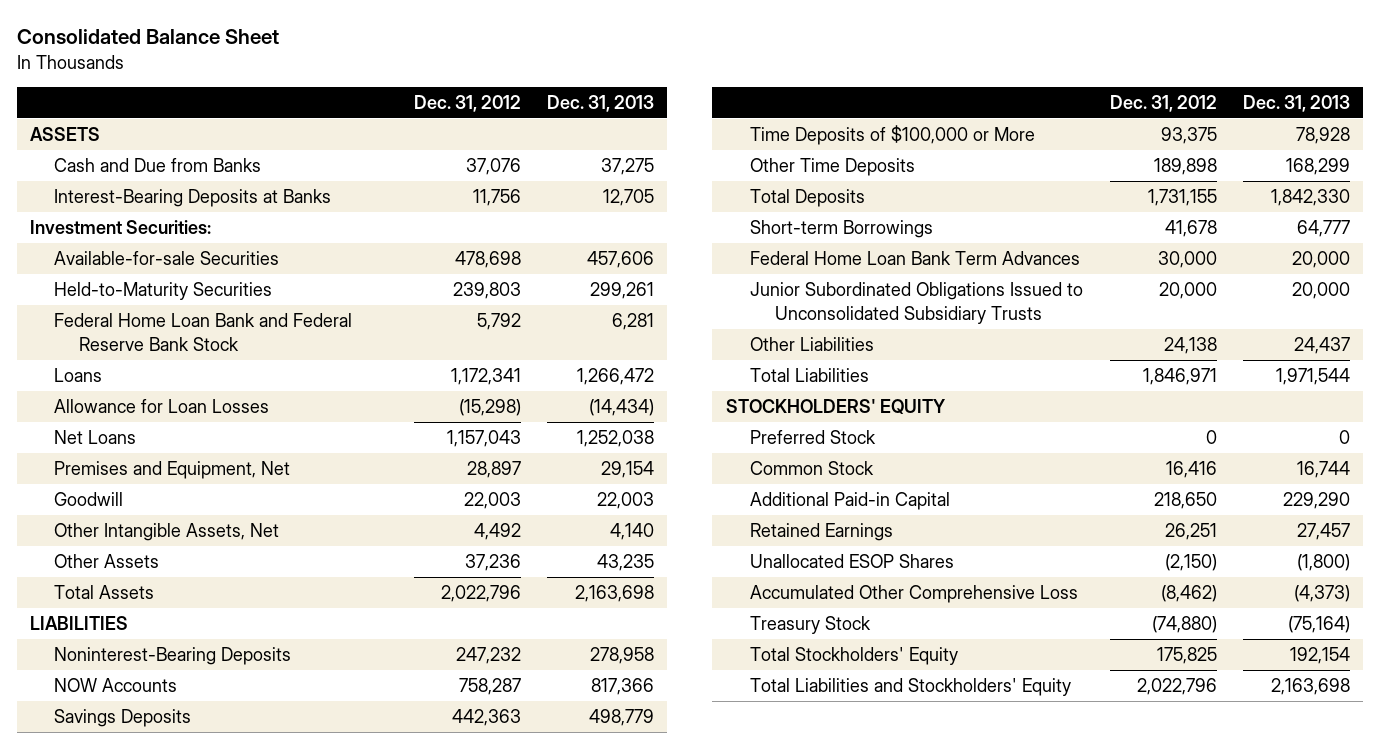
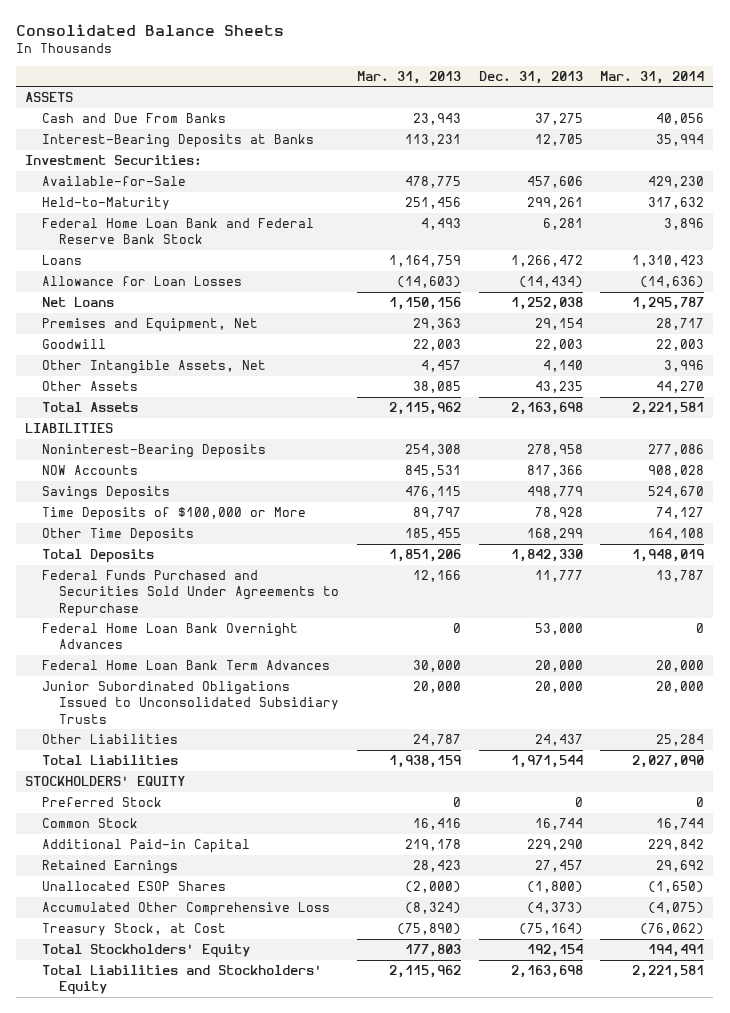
- Consolidated Balance Sheet
+ Consolidated Balance Sheets
- | Dec. 31, 2012 | Dec. 31, 2013
+ | Mar. 31, 2013 | Dec. 31, 2013 | Mar. 31, 2014
- Cash and Due from Banks | 37,076 | 37,275
+ Cash and Due From Banks | 23,943 | 37,275 | 40,056
- Available-for-sale Securities | 478,698 | 457,606
- Held-to-Maturity Securities | 239,803 | 299,261
+ Available-for-Sale | 478,775 | 457,606 | 429,230
+ Held-to-Maturity | 251,456 | 299,261 | 317,632
- Short-term Borrowings | 41,678 | 64,777
+ Federal Funds Purchased and Securities Sold Under Agreements to Repurchase | 12,166 | 11,777 | 13,787
+ Federal Home Loan Bank Overnight Advances | 0 | 53,000 | 0
- Treasury Stock | (74,880) | (75,164)
+ Treasury Stock, at Cost | (75,890) | (75,164) | (76,062)

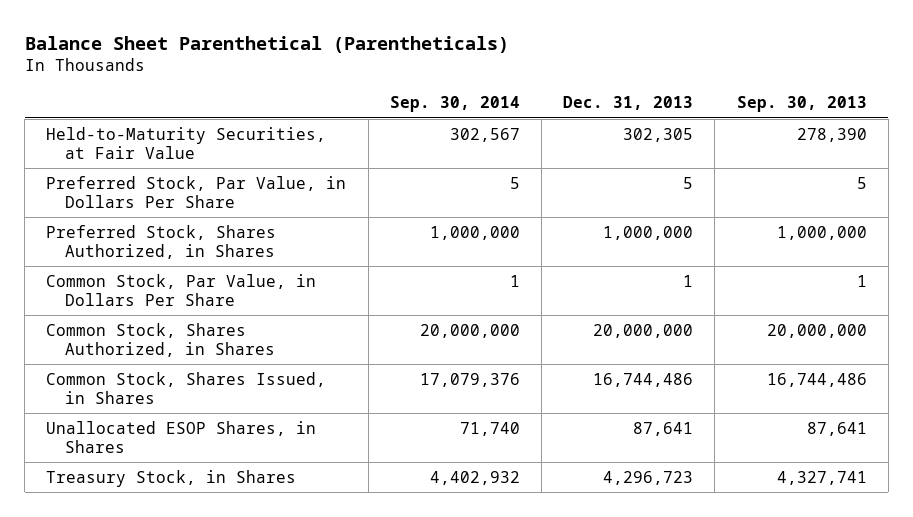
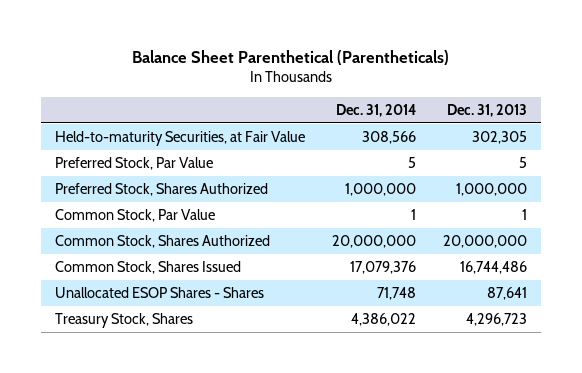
- | Sep. 30, 2014 | Dec. 31, 2013 | Sep. 30, 2013
+ | Dec. 31, 2014 | Dec. 31, 2013
- Held-to-Maturity Securities, at Fair Value | 302,567 | 302,305 | 278,390
- Preferred Stock, Par Value, in Dollars Per Share | 5 | 5 | 5
- Preferred Stock, Shares Authorized, in Shares | 1,000,000 | 1,000,000 | 1,000,000
- Common Stock, Par Value, in Dollars Per Share | 1 | 1 | 1
- Common Stock, Shares Authorized, in Shares | 20,000,000 | 20,000,000 | 20,000,000
- Common Stock, Shares Issued, in Shares | 17,079,376 | 16,744,486 | 16,744,486
- Unallocated ESOP Shares, in Shares | 71,740 | 87,641 | 87,641
- Treasury Stock, in Shares | 4,402,932 | 4,296,723 | 4,327,741
+ Held-to-maturity Securities, at Fair Value | 308,566 | 302,305
+ Preferred Stock, Par Value | 5 | 5
+ Preferred Stock, Shares Authorized | 1,000,000 | 1,000,000
+ Common Stock, Par Value | 1 | 1
+ Common Stock, Shares Authorized | 20,000,000 | 20,000,000
+ Common Stock, Shares Issued | 17,079,376 | 16,744,486
+ Unallocated ESOP Shares - Shares | 71,748 | 87,641
+ Treasury Stock, Shares | 4,386,022 | 4,296,723

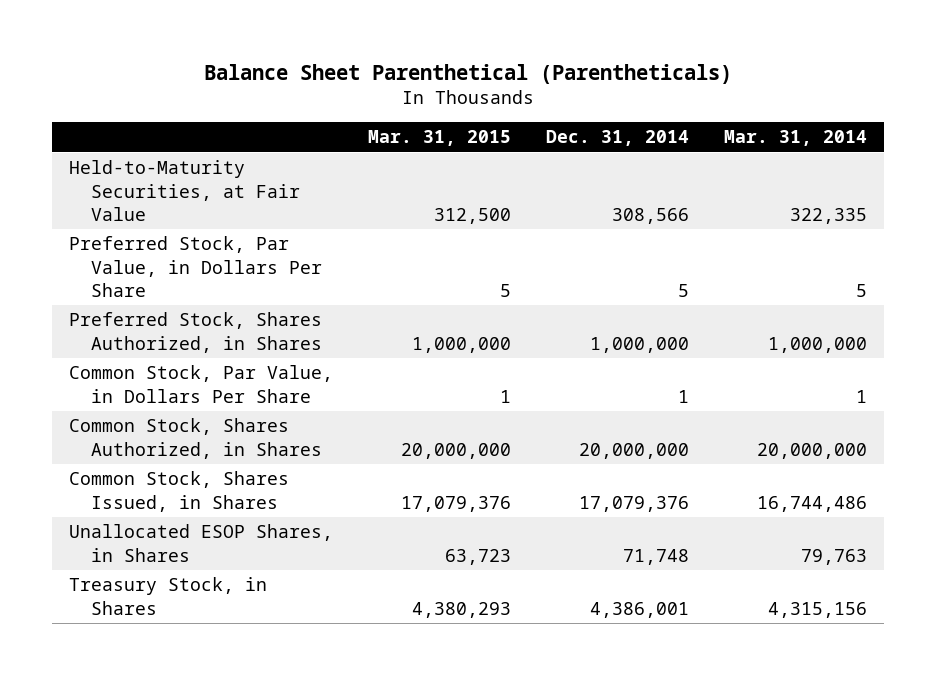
- | Dec. 31, 2014 | Dec. 31, 2013
+ | Mar. 31, 2015 | Dec. 31, 2014 | Mar. 31, 2014
- Held-to-maturity Securities, at Fair Value | 308,566 | 302,305
- Preferred Stock, Par Value | 5 | 5
- Preferred Stock, Shares Authorized | 1,000,000 | 1,000,000
- Common Stock, Par Value | 1 | 1
- Common Stock, Shares Authorized | 20,000,000 | 20,000,000
- Common Stock, Shares Issued | 17,079,376 | 16,744,486
- Unallocated ESOP Shares - Shares | 71,748 | 87,641
- Treasury Stock, Shares | 4,386,022 | 4,296,723
+ Held-to-Maturity Securities, at Fair Value | 312,500 | 308,566 | 322,335
+ Preferred Stock, Par Value, in Dollars Per Share | 5 | 5 | 5
+ Preferred Stock, Shares Authorized, in Shares | 1,000,000 | 1,000,000 | 1,000,000
+ Common Stock, Par Value, in Dollars Per Share | 1 | 1 | 1
+ Common Stock, Shares Authorized, in Shares | 20,000,000 | 20,000,000 | 20,000,000
+ Common Stock, Shares Issued, in Shares | 17,079,376 | 17,079,376 | 16,744,486
+ Unallocated ESOP Shares, in Shares | 63,723 | 71,748 | 79,763
+ Treasury Stock, in Shares | 4,380,293 | 4,386,001 | 4,315,156

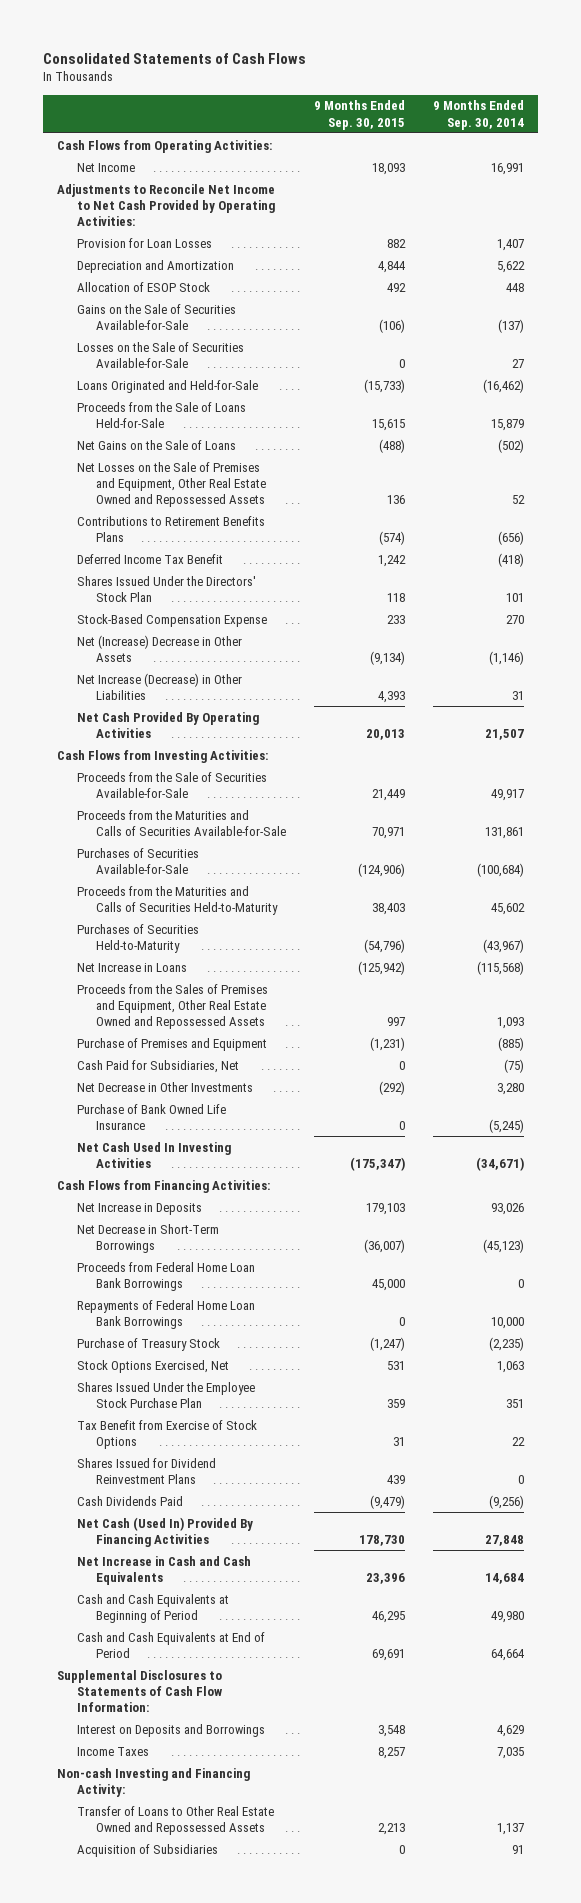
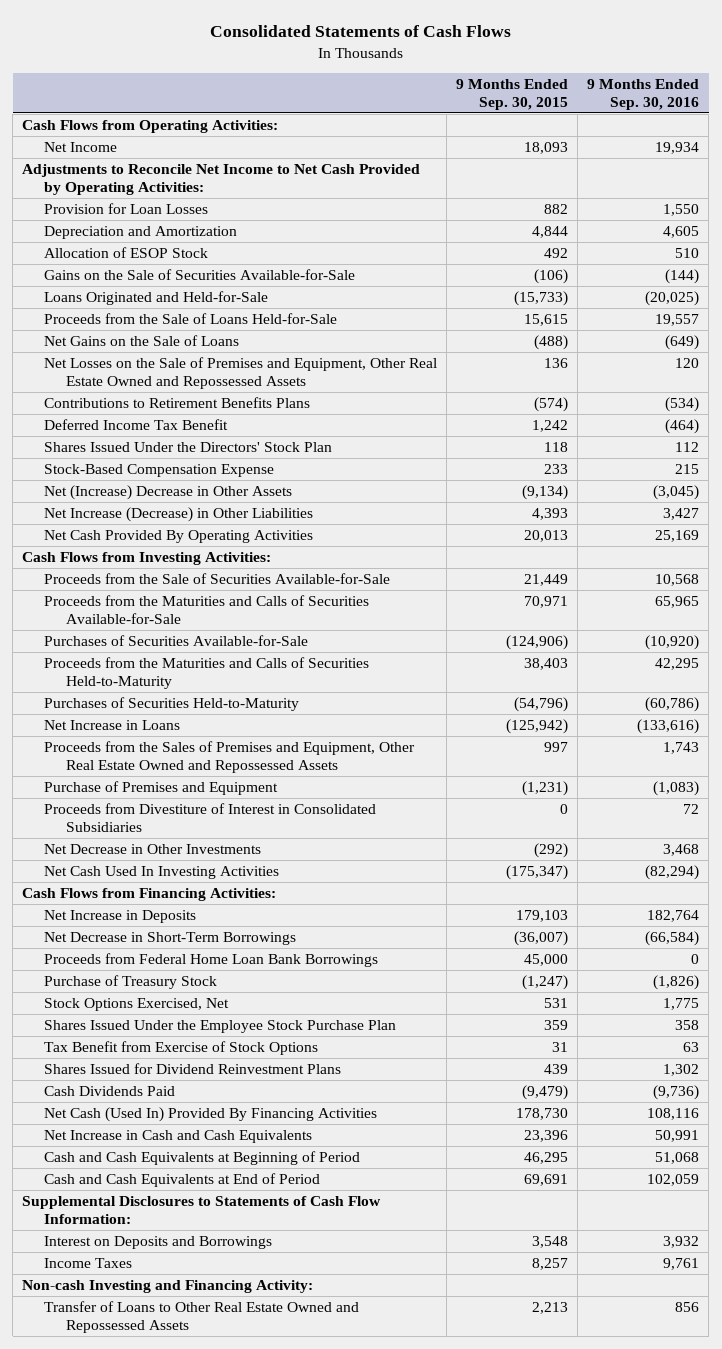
- | 9 Months Ended Sep. 30, 2015 | 9 Months Ended Sep. 30, 2014
+ | 9 Months Ended Sep. 30, 2015 | 9 Months Ended Sep. 30, 2016
- Losses on the Sale of Securities Available-for-Sale | 0 | 27
- Cash Paid for Subsidiaries, Net | 0 | (75)
+ Proceeds from Divestiture of Interest in Consolidated Subsidiaries | 0 | 72
- Purchase of Bank Owned Life Insurance | 0 | (5,245)
- Repayments of Federal Home Loan Bank Borrowings | 0 | 10,000
- Acquisition of Subsidiaries | 0 | 91

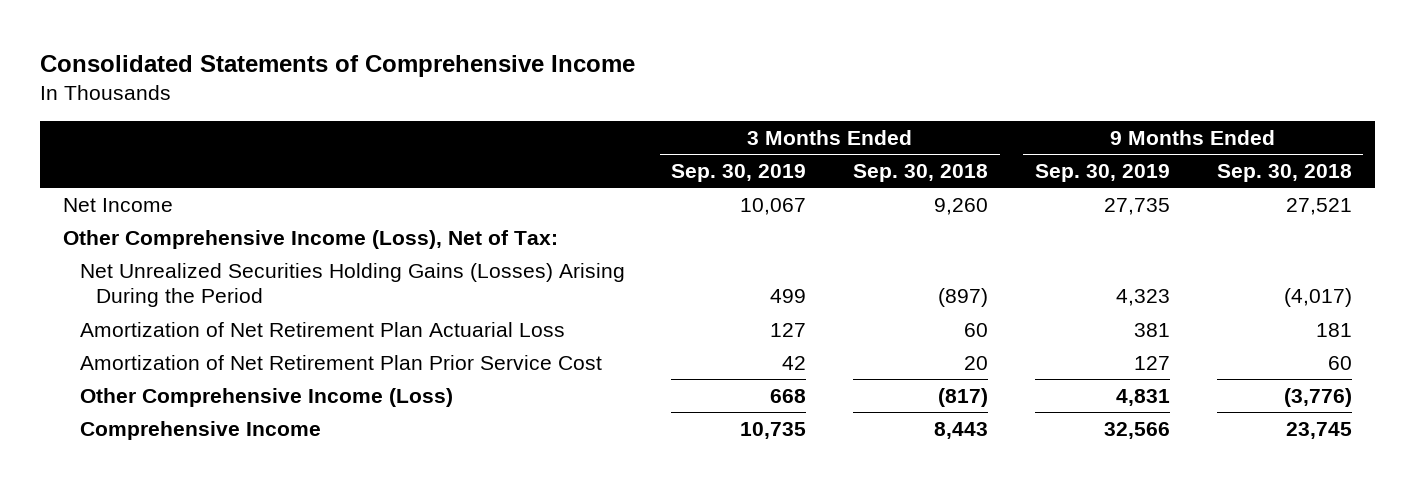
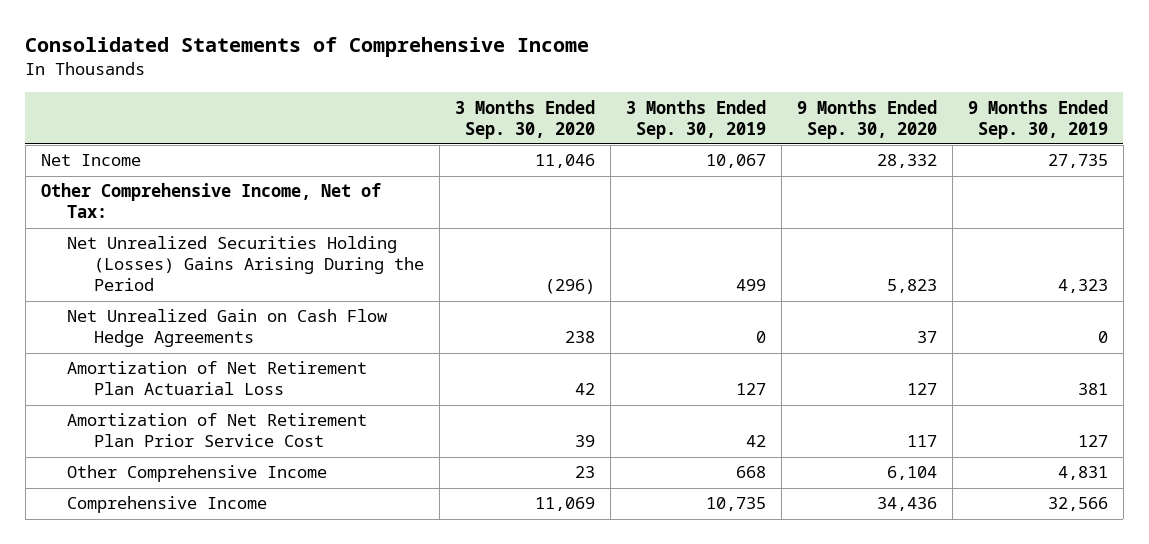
- | 3 Months Ended Sep. 30, 2019 | 3 Months Ended Sep. 30, 2018 | 9 Months Ended Sep. 30, 2019 | 9 Months Ended Sep. 30, 2018
+ | 3 Months Ended Sep. 30, 2020 | 3 Months Ended Sep. 30, 2019 | 9 Months Ended Sep. 30, 2020 | 9 Months Ended Sep. 30, 2019
- Other Comprehensive Income (Loss), Net of Tax:
- Net Unrealized Securities Holding Gains (Losses) Arising During the Period | 499 | (897) | 4,323 | (4,017)
+ Other Comprehensive Income, Net of Tax:
+ Net Unrealized Securities Holding (Losses) Gains Arising During the Period | (296) | 499 | 5,823 | 4,323
+ Net Unrealized Gain on Cash Flow Hedge Agreements | 238 | 0 | 37 | 0
- Other Comprehensive Income (Loss) | 668 | (817) | 4,831 | (3,776)
+ Other Comprehensive Income | 23 | 668 | 6,104 | 4,831

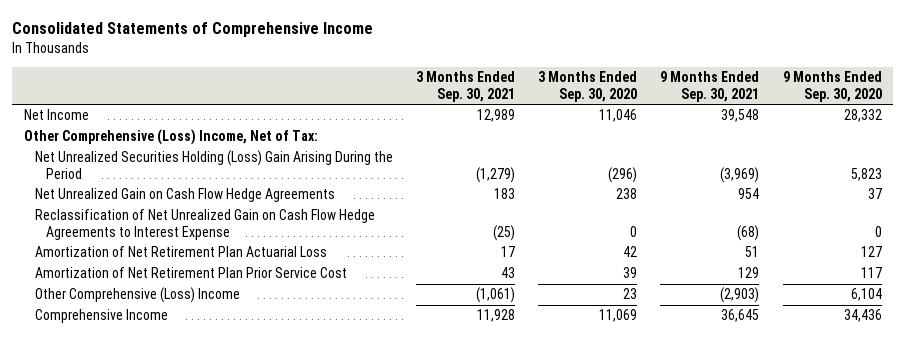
- | 3 Months Ended Sep. 30, 2020 | 3 Months Ended Sep. 30, 2019 | 9 Months Ended Sep. 30, 2020 | 9 Months Ended Sep. 30, 2019
+ | 3 Months Ended Sep. 30, 2021 | 3 Months Ended Sep. 30, 2020 | 9 Months Ended Sep. 30, 2021 | 9 Months Ended Sep. 30, 2020
- Other Comprehensive Income, Net of Tax:
- Net Unrealized Securities Holding (Losses) Gains Arising During the Period | (296) | 499 | 5,823 | 4,323
+ Other Comprehensive (Loss) Income, Net of Tax:
+ Net Unrealized Securities Holding (Loss) Gain Arising During the Period | (1,279) | (296) | (3,969) | 5,823
+ Reclassification of Net Unrealized Gain on Cash Flow Hedge Agreements to Interest Expense | (25) | 0 | (68) | 0
- Other Comprehensive Income | 23 | 668 | 6,104 | 4,831
+ Other Comprehensive (Loss) Income | (1,061) | 23 | (2,903) | 6,104

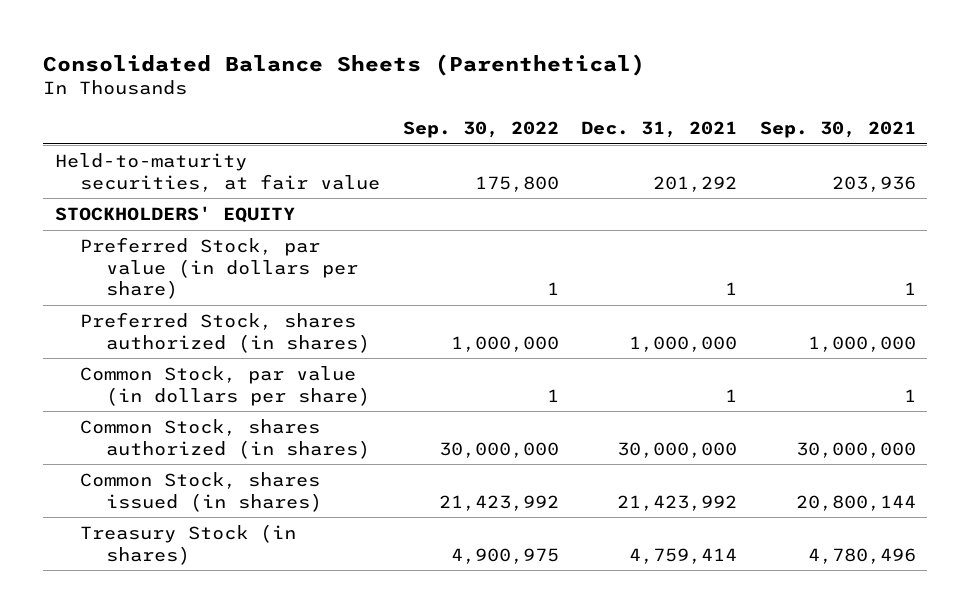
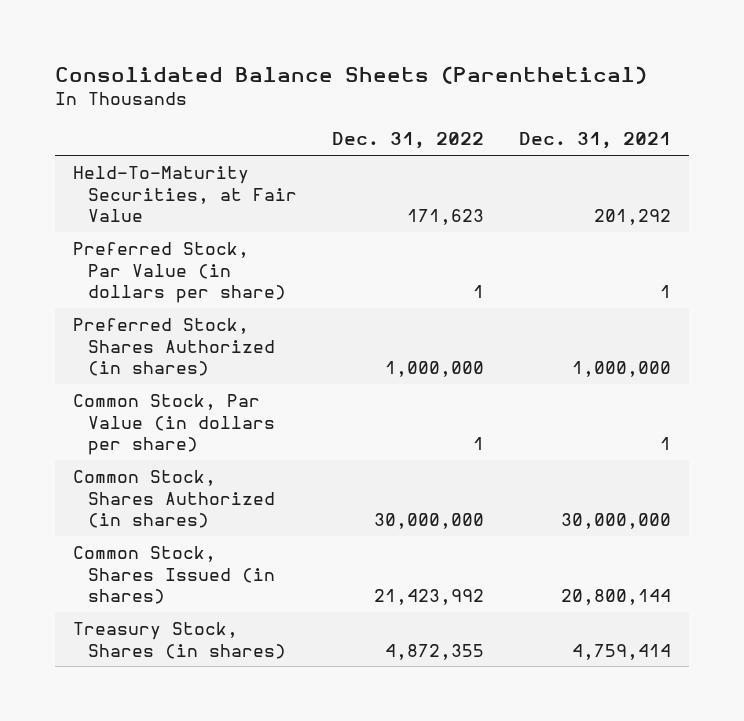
- | Sep. 30, 2022 | Dec. 31, 2021 | Sep. 30, 2021
+ | Dec. 31, 2022 | Dec. 31, 2021
- Held-to-maturity securities, at fair value | 175,800 | 201,292 | 203,936
- STOCKHOLDERS' EQUITY
- Preferred Stock, par value (in dollars per share) | 1 | 1 | 1
- Preferred Stock, shares authorized (in shares) | 1,000,000 | 1,000,000 | 1,000,000
- Common Stock, par value (in dollars per share) | 1 | 1 | 1
- Common Stock, shares authorized (in shares) | 30,000,000 | 30,000,000 | 30,000,000
- Common Stock, shares issued (in shares) | 21,423,992 | 21,423,992 | 20,800,144
- Treasury Stock (in shares) | 4,900,975 | 4,759,414 | 4,780,496
+ Held-To-Maturity Securities, at Fair Value | 171,623 | 201,292
+ Preferred Stock, Par Value (in dollars per share) | 1 | 1
+ Preferred Stock, Shares Authorized (in shares) | 1,000,000 | 1,000,000
+ Common Stock, Par Value (in dollars per share) | 1 | 1
+ Common Stock, Shares Authorized (in shares) | 30,000,000 | 30,000,000
+ Common Stock, Shares Issued (in shares) | 21,423,992 | 20,800,144
+ Treasury Stock, Shares (in shares) | 4,872,355 | 4,759,414

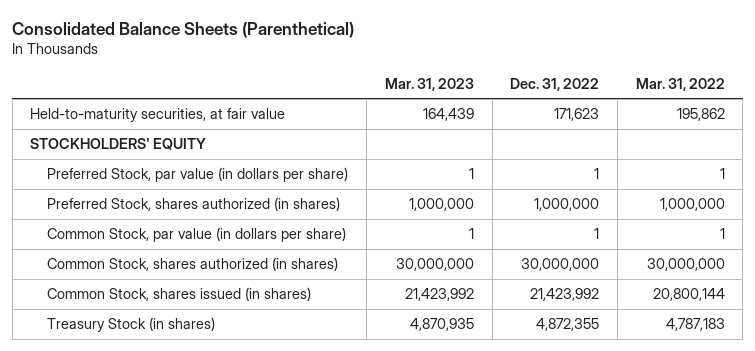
- | Dec. 31, 2022 | Dec. 31, 2021
+ | Mar. 31, 2023 | Dec. 31, 2022 | Mar. 31, 2022
- Held-To-Maturity Securities, at Fair Value | 171,623 | 201,292
- Preferred Stock, Par Value (in dollars per share) | 1 | 1
- Preferred Stock, Shares Authorized (in shares) | 1,000,000 | 1,000,000
- Common Stock, Par Value (in dollars per share) | 1 | 1
- Common Stock, Shares Authorized (in shares) | 30,000,000 | 30,000,000
- Common Stock, Shares Issued (in shares) | 21,423,992 | 20,800,144
- Treasury Stock, Shares (in shares) | 4,872,355 | 4,759,414
+ Held-to-maturity securities, at fair value | 164,439 | 171,623 | 195,862
+ STOCKHOLDERS' EQUITY
+ Preferred Stock, par value (in dollars per share) | 1 | 1 | 1
+ Preferred Stock, shares authorized (in shares) | 1,000,000 | 1,000,000 | 1,000,000
+ Common Stock, par value (in dollars per share) | 1 | 1 | 1
+ Common Stock, shares authorized (in shares) | 30,000,000 | 30,000,000 | 30,000,000
+ Common Stock, shares issued (in shares) | 21,423,992 | 21,423,992 | 20,800,144
+ Treasury Stock (in shares) | 4,870,935 | 4,872,355 | 4,787,183

